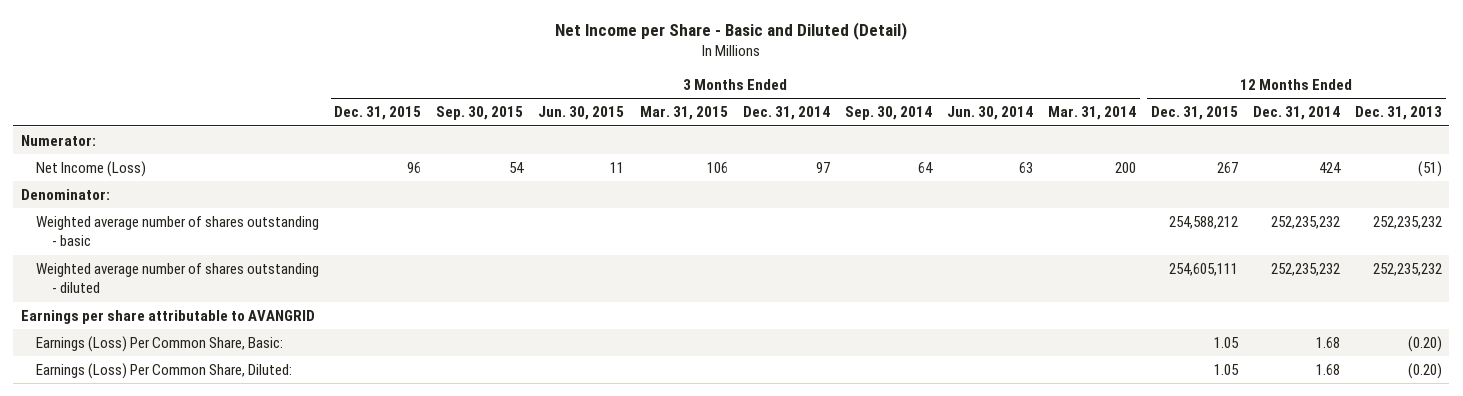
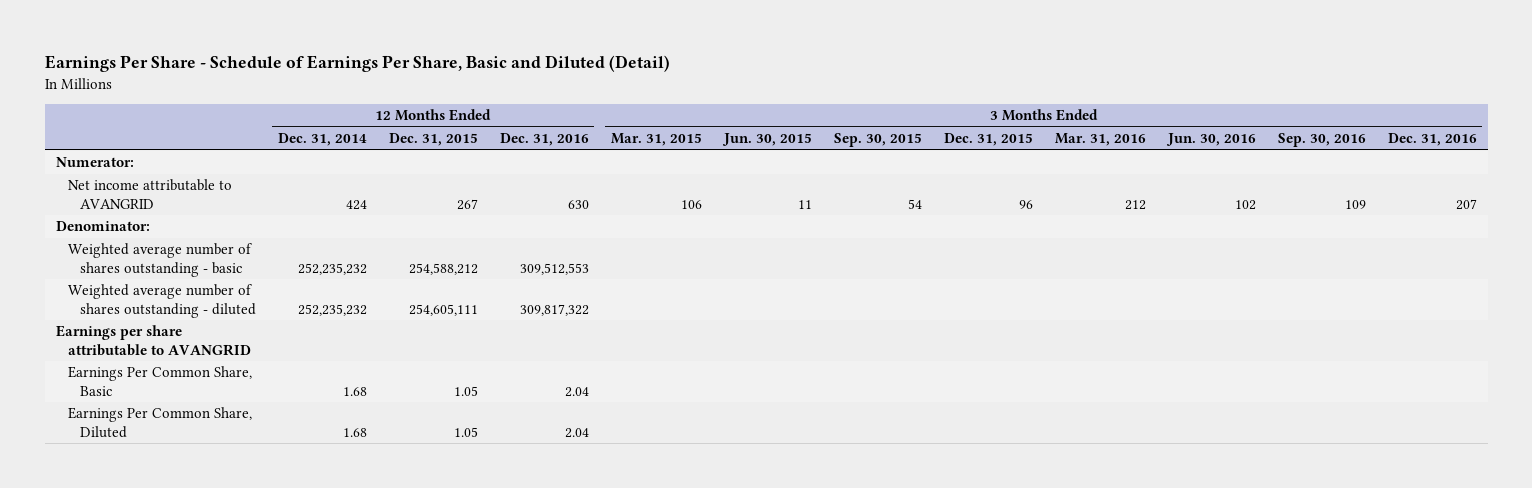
- Net Income per Share - Basic and Diluted (Detail)
+ Earnings Per Share - Schedule of Earnings Per Share, Basic and Diluted (Detail)
- | 3 Months Ended Dec. 31, 2015 | 3 Months Ended Sep. 30, 2015 | 3 Months Ended Jun. 30, 2015 | 3 Months Ended Mar. 31, 2015 | 3 Months Ended Dec. 31, 2014 | 3 Months Ended Sep. 30, 2014 | 3 Months Ended Jun. 30, 2014 | 3 Months Ended Mar. 31, 2014 | 12 Months Ended Dec. 31, 2015 | 12 Months Ended Dec. 31, 2014 | 12 Months Ended Dec. 31, 2013
+ | 12 Months Ended Dec. 31, 2014 | 12 Months Ended Dec. 31, 2015 | 12 Months Ended Dec. 31, 2016 | 3 Months Ended Mar. 31, 2015 | 3 Months Ended Jun. 30, 2015 | 3 Months Ended Sep. 30, 2015 | 3 Months Ended Dec. 31, 2015 | 3 Months Ended Mar. 31, 2016 | 3 Months Ended Jun. 30, 2016 | 3 Months Ended Sep. 30, 2016 | 3 Months Ended Dec. 31, 2016
- Net Income (Loss) | 96 | 54 | 11 | 106 | 97 | 64 | 63 | 200 | 267 | 424 | (51)
+ Net income attributable to AVANGRID | 424 | 267 | 630 | 106 | 11 | 54 | 96 | 212 | 102 | 109 | 207
- Earnings (Loss) Per Common Share, Basic: | | | | | | | | | 1.05 | 1.68 | (0.20)
- Earnings (Loss) Per Common Share, Diluted: | | | | | | | | | 1.05 | 1.68 | (0.20)
+ Earnings Per Common Share, Basic | 1.68 | 1.05 | 2.04 | | | | | | | |
+ Earnings Per Common Share, Diluted | 1.68 | 1.05 | 2.04 | | | | | | | |

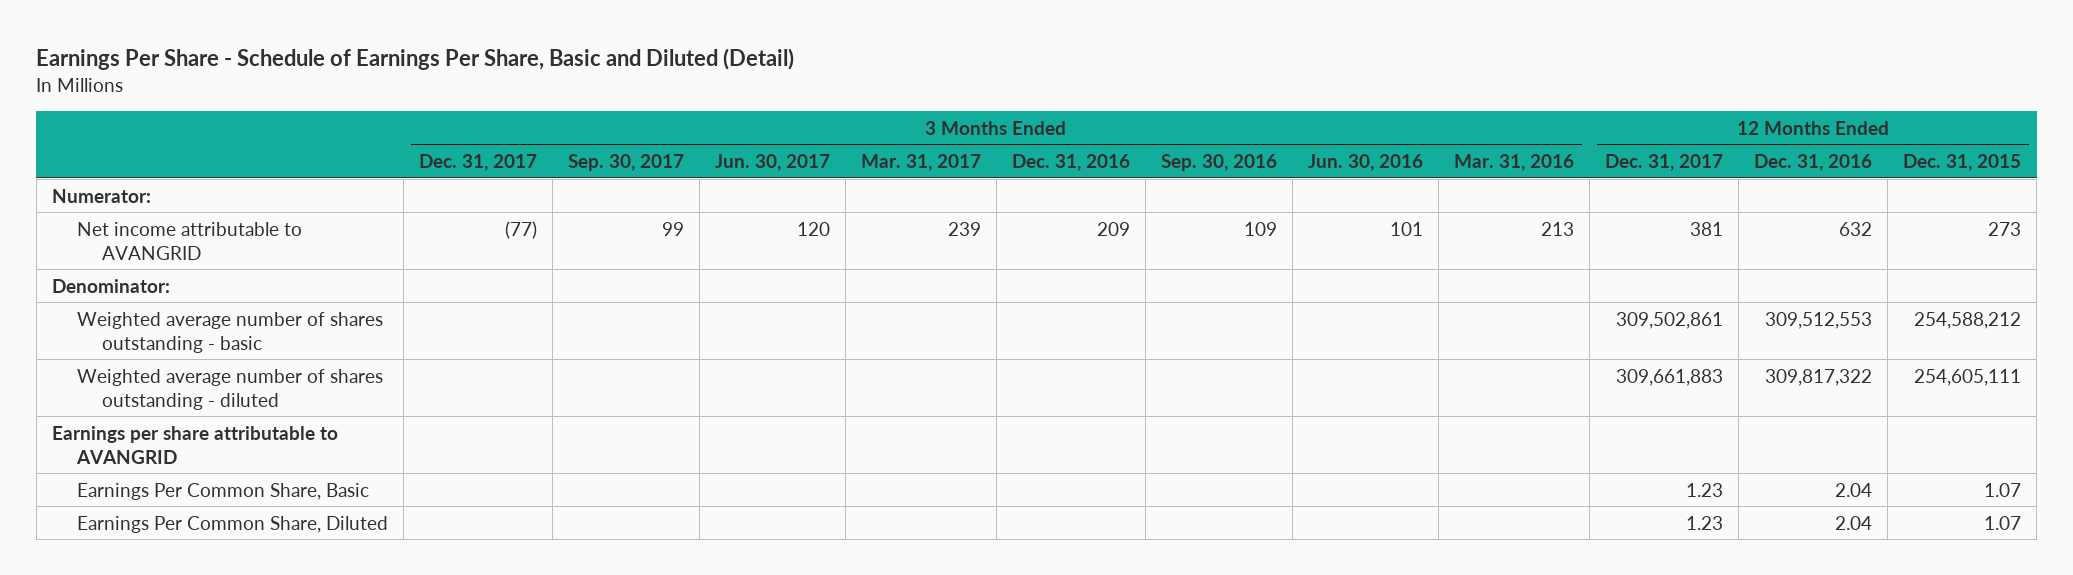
- | 12 Months Ended Dec. 31, 2014 | 12 Months Ended Dec. 31, 2015 | 12 Months Ended Dec. 31, 2016 | 3 Months Ended Mar. 31, 2015 | 3 Months Ended Jun. 30, 2015 | 3 Months Ended Sep. 30, 2015 | 3 Months Ended Dec. 31, 2015 | 3 Months Ended Mar. 31, 2016 | 3 Months Ended Jun. 30, 2016 | 3 Months Ended Sep. 30, 2016 | 3 Months Ended Dec. 31, 2016
+ | 3 Months Ended Dec. 31, 2017 | 3 Months Ended Sep. 30, 2017 | 3 Months Ended Jun. 30, 2017 | 3 Months Ended Mar. 31, 2017 | 3 Months Ended Dec. 31, 2016 | 3 Months Ended Sep. 30, 2016 | 3 Months Ended Jun. 30, 2016 | 3 Months Ended Mar. 31, 2016 | 12 Months Ended Dec. 31, 2017 | 12 Months Ended Dec. 31, 2016 | 12 Months Ended Dec. 31, 2015
- Net income attributable to AVANGRID | 424 | 267 | 630 | 106 | 11 | 54 | 96 | 212 | 102 | 109 | 207
+ Net income attributable to AVANGRID | (77) | 99 | 120 | 239 | 209 | 109 | 101 | 213 | 381 | 632 | 273
- Earnings Per Common Share, Basic | 1.68 | 1.05 | 2.04 | | | | | | | |
- Earnings Per Common Share, Diluted | 1.68 | 1.05 | 2.04 | | | | | | | |
+ Earnings Per Common Share, Basic | | | | | | | | | 1.23 | 2.04 | 1.07
+ Earnings Per Common Share, Diluted | | | | | | | | | 1.23 | 2.04 | 1.07

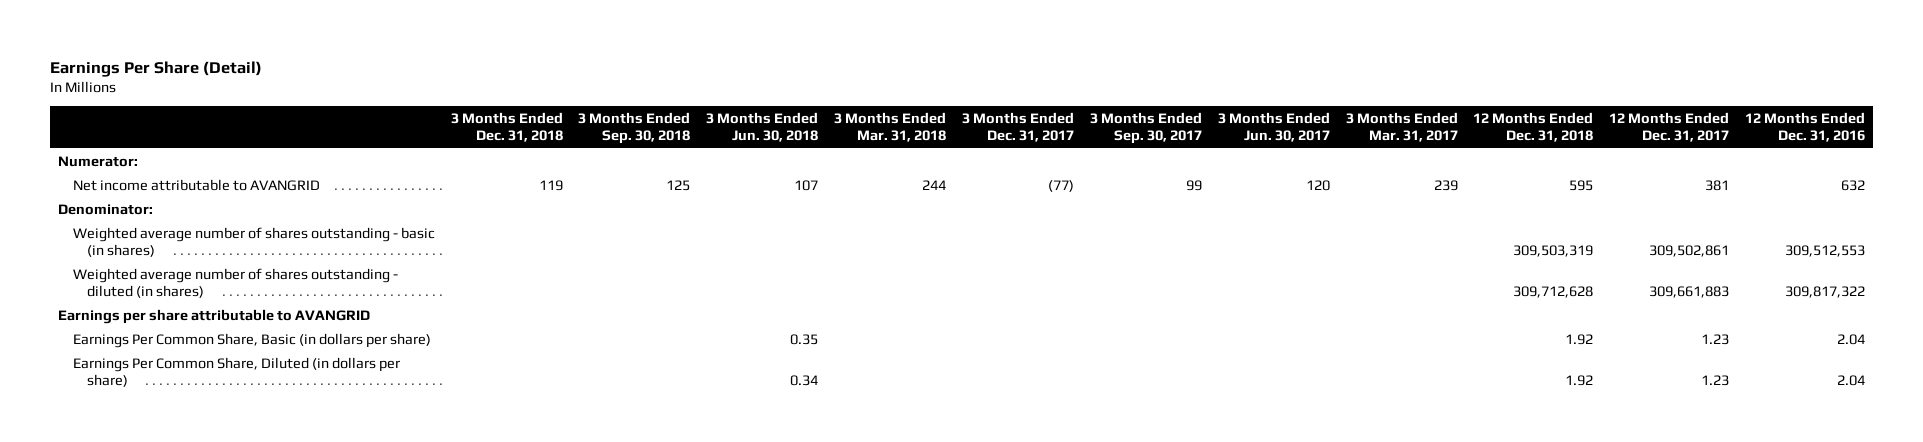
- Earnings Per Share - Schedule of Earnings Per Share, Basic and Diluted (Detail)
+ Earnings Per Share (Detail)
- | 3 Months Ended Dec. 31, 2017 | 3 Months Ended Sep. 30, 2017 | 3 Months Ended Jun. 30, 2017 | 3 Months Ended Mar. 31, 2017 | 3 Months Ended Dec. 31, 2016 | 3 Months Ended Sep. 30, 2016 | 3 Months Ended Jun. 30, 2016 | 3 Months Ended Mar. 31, 2016 | 12 Months Ended Dec. 31, 2017 | 12 Months Ended Dec. 31, 2016 | 12 Months Ended Dec. 31, 2015
+ | 3 Months Ended Dec. 31, 2018 | 3 Months Ended Sep. 30, 2018 | 3 Months Ended Jun. 30, 2018 | 3 Months Ended Mar. 31, 2018 | 3 Months Ended Dec. 31, 2017 | 3 Months Ended Sep. 30, 2017 | 3 Months Ended Jun. 30, 2017 | 3 Months Ended Mar. 31, 2017 | 12 Months Ended Dec. 31, 2018 | 12 Months Ended Dec. 31, 2017 | 12 Months Ended Dec. 31, 2016
- Weighted average number of shares outstanding - basic | | | | | | | | | 309,502,861 | 309,512,553 | 254,588,212
- Weighted average number of shares outstanding - diluted | | | | | | | | | 309,661,883 | 309,817,322 | 254,605,111
+ Weighted average number of shares outstanding - basic (in shares) | | | | | | | | | 309,503,319 | 309,502,861 | 309,512,553
+ Weighted average number of shares outstanding - diluted (in shares) | | | | | | | | | 309,712,628 | 309,661,883 | 309,817,322
- Earnings Per Common Share, Basic | | | | | | | | | 1.23 | 2.04 | 1.07
- Earnings Per Common Share, Diluted | | | | | | | | | 1.23 | 2.04 | 1.07
+ Earnings Per Common Share, Basic (in dollars per share) | | | 0.35 | | | | | | 1.92 | 1.23 | 2.04
+ Earnings Per Common Share, Diluted (in dollars per share) | | | 0.34 | | | | | | 1.92 | 1.23 | 2.04

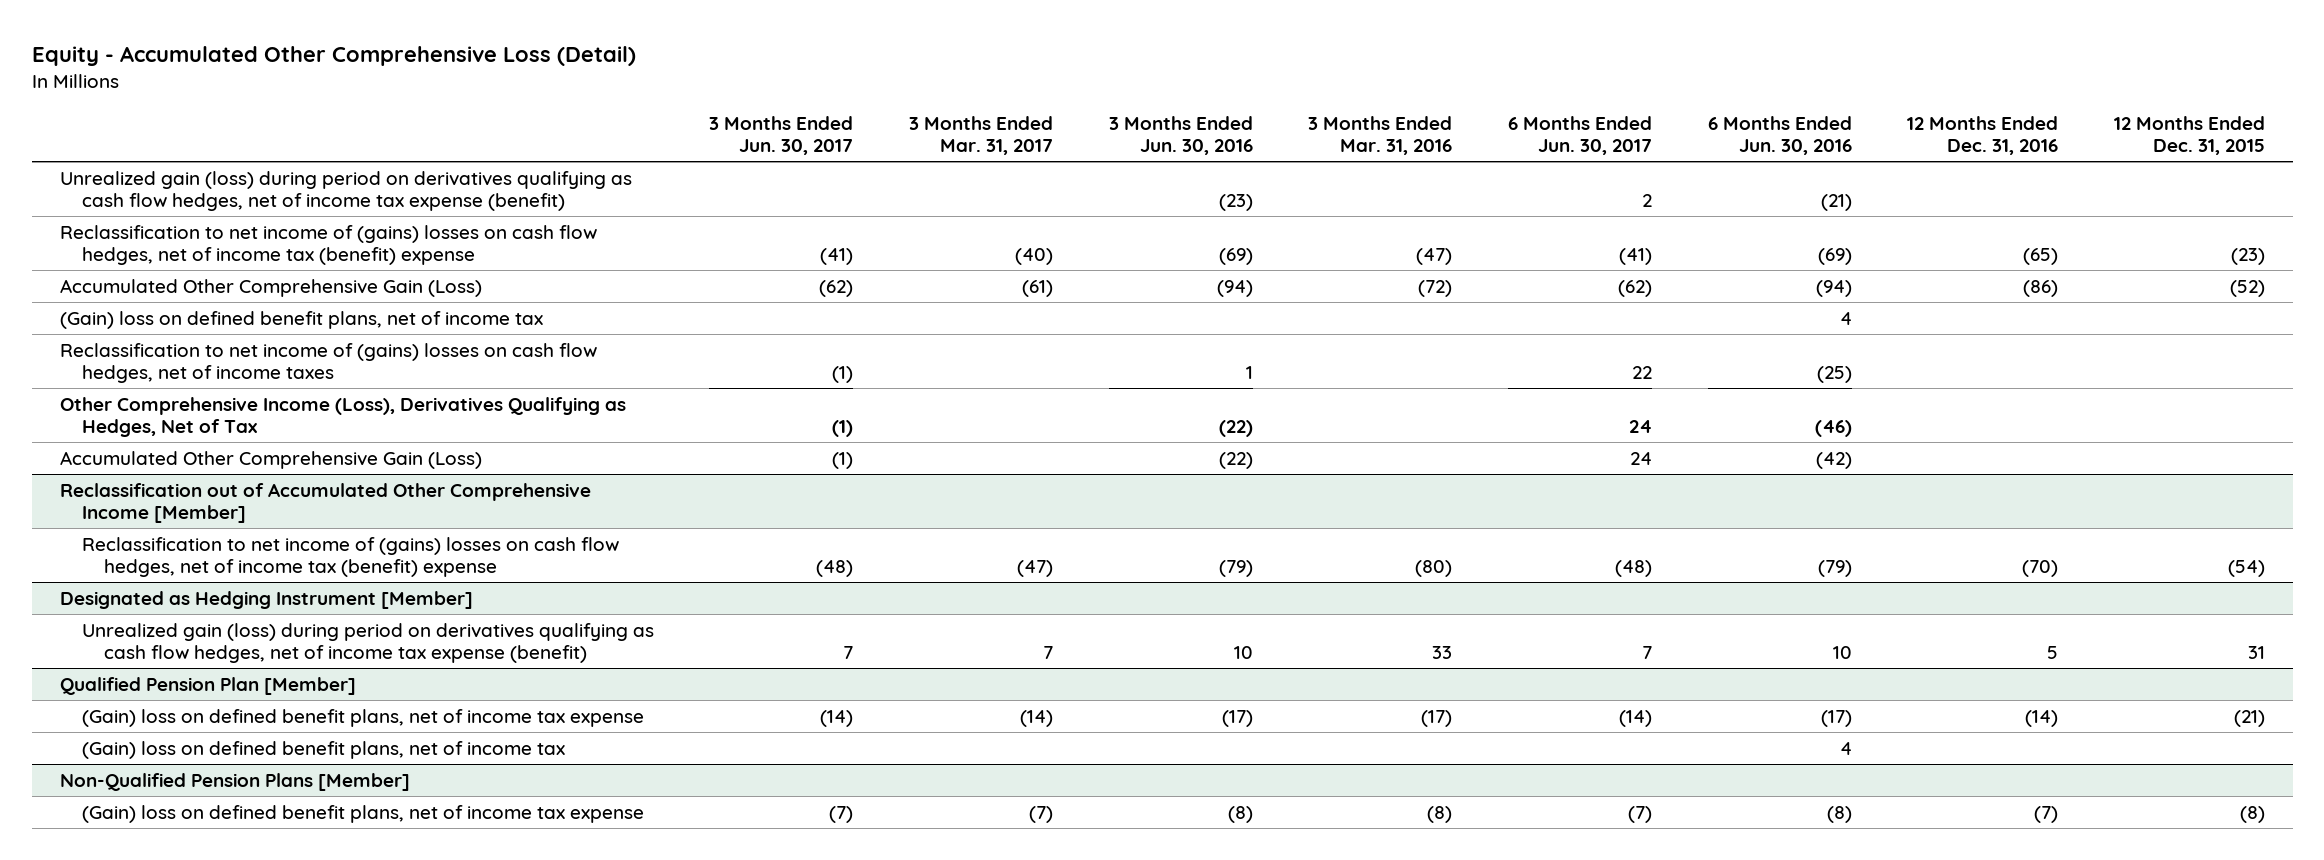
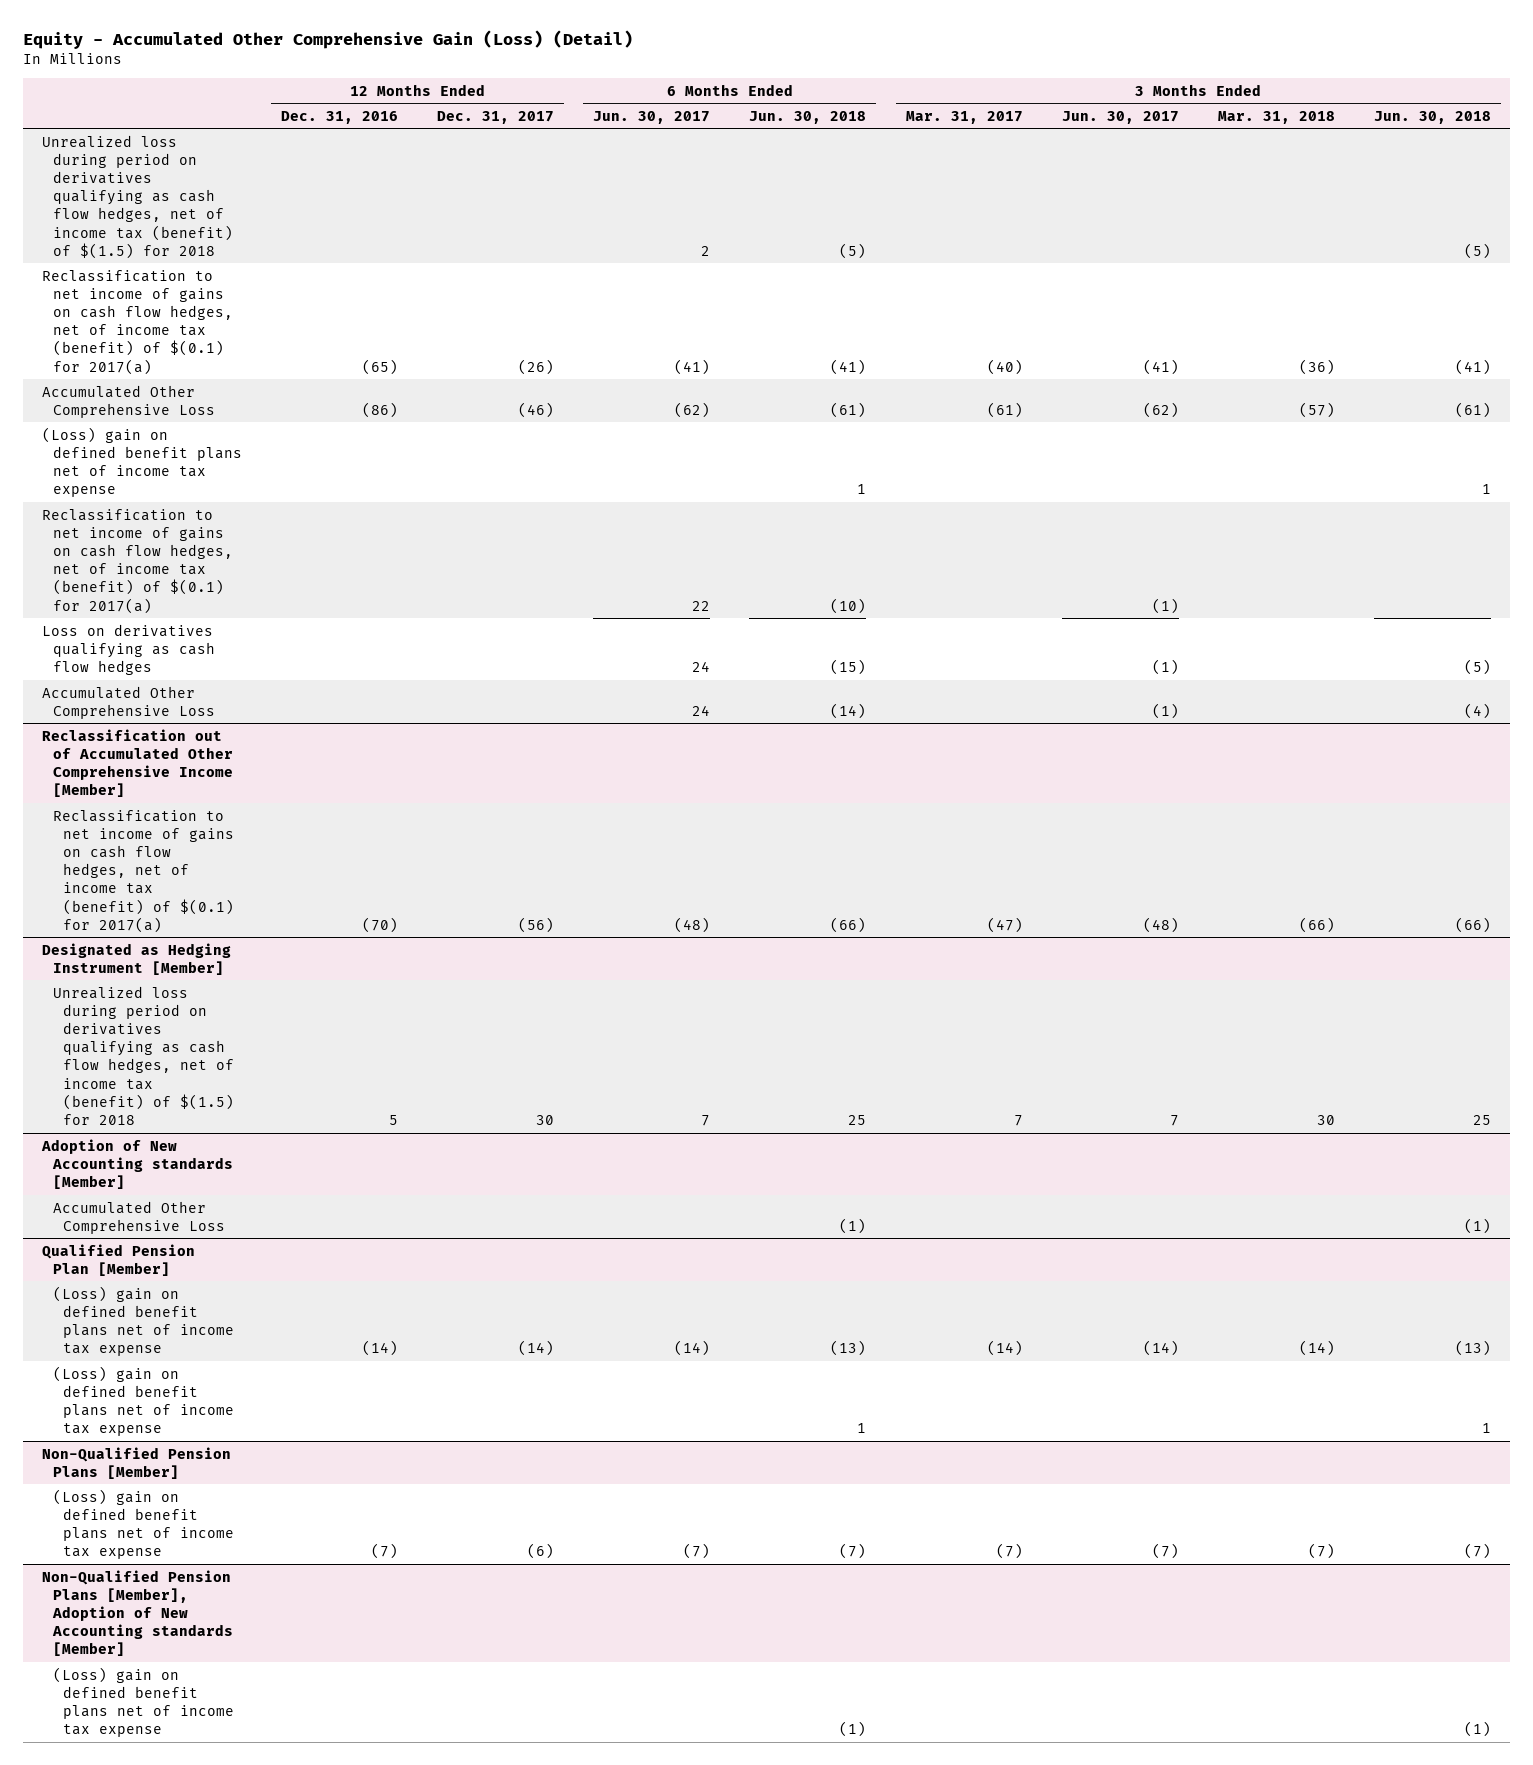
- Equity - Accumulated Other Comprehensive Loss (Detail)
+ Equity - Accumulated Other Comprehensive Gain (Loss) (Detail)
- | 3 Months Ended Jun. 30, 2017 | 3 Months Ended Mar. 31, 2017 | 3 Months Ended Jun. 30, 2016 | 3 Months Ended Mar. 31, 2016 | 6 Months Ended Jun. 30, 2017 | 6 Months Ended Jun. 30, 2016 | 12 Months Ended Dec. 31, 2016 | 12 Months Ended Dec. 31, 2015
+ | 12 Months Ended Dec. 31, 2016 | 12 Months Ended Dec. 31, 2017 | 6 Months Ended Jun. 30, 2017 | 6 Months Ended Jun. 30, 2018 | 3 Months Ended Mar. 31, 2017 | 3 Months Ended Jun. 30, 2017 | 3 Months Ended Mar. 31, 2018 | 3 Months Ended Jun. 30, 2018
- Unrealized gain (loss) during period on derivatives qualifying as cash flow hedges, net of income tax expense (benefit) | | | (23) | | 2 | (21) | |
- Reclassification to net income of (gains) losses on cash flow hedges, net of income tax (benefit) expense | (41) | (40) | (69) | (47) | (41) | (69) | (65) | (23)
- Accumulated Other Comprehensive Gain (Loss) | (62) | (61) | (94) | (72) | (62) | (94) | (86) | (52)
- (Gain) loss on defined benefit plans, net of income tax | | | | | | 4 | |
- Reclassification to net income of (gains) losses on cash flow hedges, net of income taxes | (1) | | 1 | | 22 | (25) | |
- Other Comprehensive Income (Loss), Derivatives Qualifying as Hedges, Net of Tax | (1) | | (22) | | 24 | (46) | |
- Accumulated Other Comprehensive Gain (Loss) | (1) | | (22) | | 24 | (42) | |
+ Unrealized loss during period on derivatives qualifying as cash flow hedges, net of income tax (benefit) of $(1.5) for 2018 | | | 2 | (5) | | | | (5)
+ Reclassification to net income of gains on cash flow hedges, net of income tax (benefit) of $(0.1) for 2017(a) | (65) | (26) | (41) | (41) | (40) | (41) | (36) | (41)
+ Accumulated Other Comprehensive Loss | (86) | (46) | (62) | (61) | (61) | (62) | (57) | (61)
+ (Loss) gain on defined benefit plans net of income tax expense | | | | 1 | | | | 1
+ Reclassification to net income of gains on cash flow hedges, net of income tax (benefit) of $(0.1) for 2017(a) | | | 22 | (10) | | (1) | |
+ Loss on derivatives qualifying as cash flow hedges | | | 24 | (15) | | (1) | | (5)
+ Accumulated Other Comprehensive Loss | | | 24 | (14) | | (1) | | (4)
@ Reclassification out of Accumulated Other Comprehensive Income [Member]
- Reclassification to net income of (gains) losses on cash flow hedges, net of income tax (benefit) expense | (48) | (47) | (79) | (80) | (48) | (79) | (70) | (54)
+ Reclassification to net income of gains on cash flow hedges, net of income tax (benefit) of $(0.1) for 2017(a) | (70) | (56) | (48) | (66) | (47) | (48) | (66) | (66)
@ Designated as Hedging Instrument [Member]
- Unrealized gain (loss) during period on derivatives qualifying as cash flow hedges, net of income tax expense (benefit) | 7 | 7 | 10 | 33 | 7 | 10 | 5 | 31
+ Unrealized loss during period on derivatives qualifying as cash flow hedges, net of income tax (benefit) of $(1.5) for 2018 | 5 | 30 | 7 | 25 | 7 | 7 | 30 | 25
+ Adoption of New Accounting standards [Member]
+ Accumulated Other Comprehensive Loss | | | | (1) | | | | (1)
@ Qualified Pension Plan [Member]
- (Gain) loss on defined benefit plans, net of income tax expense | (14) | (14) | (17) | (17) | (14) | (17) | (14) | (21)
- (Gain) loss on defined benefit plans, net of income tax | | | | | | 4 | |
+ (Loss) gain on defined benefit plans net of income tax expense | (14) | (14) | (14) | (13) | (14) | (14) | (14) | (13)
+ (Loss) gain on defined benefit plans net of income tax expense | | | | 1 | | | | 1
@ Non-Qualified Pension Plans [Member]
- (Gain) loss on defined benefit plans, net of income tax expense | (7) | (7) | (8) | (8) | (7) | (8) | (7) | (8)
+ (Loss) gain on defined benefit plans net of income tax expense | (7) | (6) | (7) | (7) | (7) | (7) | (7) | (7)
+ Non-Qualified Pension Plans [Member], Adoption of New Accounting standards [Member]
+ (Loss) gain on defined benefit plans net of income tax expense | | | | (1) | | | | (1)

